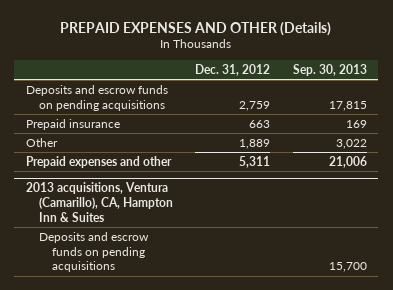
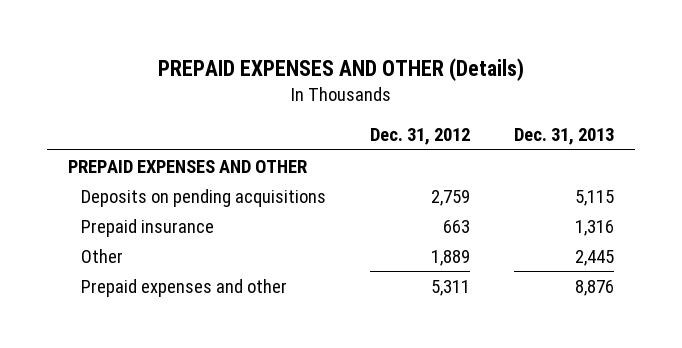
- | Dec. 31, 2012 | Sep. 30, 2013
+ | Dec. 31, 2012 | Dec. 31, 2013
- Deposits and escrow funds on pending acquisitions | 2,759 | 17,815
+ PREPAID EXPENSES AND OTHER
+ Deposits on pending acquisitions | 2,759 | 5,115
- 2013 acquisitions, Ventura (Camarillo), CA, Hampton Inn & Suites
- Deposits and escrow funds on pending acquisitions | | 15,700

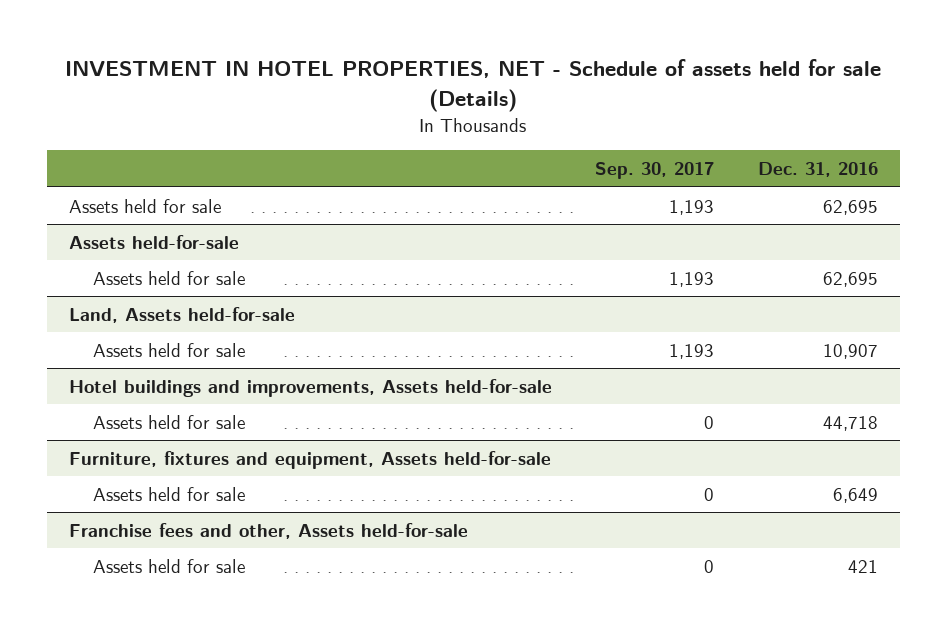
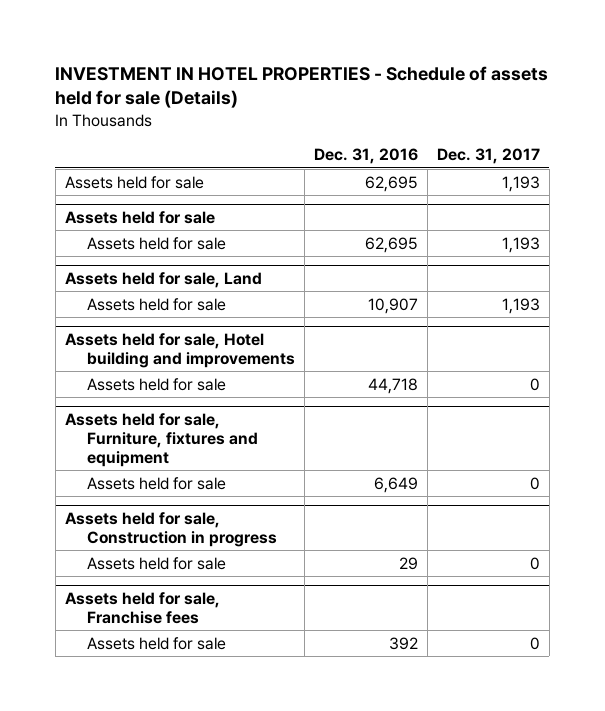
- INVESTMENT IN HOTEL PROPERTIES, NET - Schedule of assets held for sale (Details)
+ INVESTMENT IN HOTEL PROPERTIES - Schedule of assets held for sale (Details)
- | Sep. 30, 2017 | Dec. 31, 2016
+ | Dec. 31, 2016 | Dec. 31, 2017
- Assets held-for-sale
+ Assets held for sale
- Land, Assets held-for-sale
+ Assets held for sale, Land
- Hotel buildings and improvements, Assets held-for-sale
+ Assets held for sale, Hotel building and improvements
- Furniture, fixtures and equipment, Assets held-for-sale
+ Assets held for sale, Furniture, fixtures and equipment
- Franchise fees and other, Assets held-for-sale
- Assets held for sale | 0 | 421
+ Assets held for sale, Construction in progress
+ Assets held for sale | 29 | 0
+ Assets held for sale, Franchise fees
+ Assets held for sale | 392 | 0

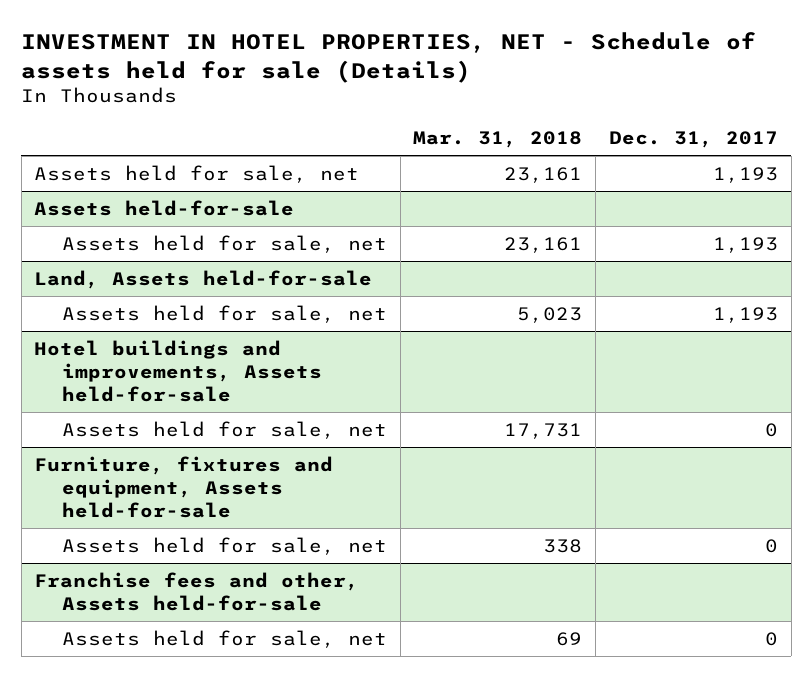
- INVESTMENT IN HOTEL PROPERTIES - Schedule of assets held for sale (Details)
+ INVESTMENT IN HOTEL PROPERTIES, NET - Schedule of assets held for sale (Details)
- | Dec. 31, 2016 | Dec. 31, 2017
+ | Mar. 31, 2018 | Dec. 31, 2017
- Assets held for sale | 62,695 | 1,193
- Assets held for sale
- Assets held for sale | 62,695 | 1,193
- Assets held for sale, Land
- Assets held for sale | 10,907 | 1,193
- Assets held for sale, Hotel building and improvements
- Assets held for sale | 44,718 | 0
- Assets held for sale, Furniture, fixtures and equipment
- Assets held for sale | 6,649 | 0
- Assets held for sale, Construction in progress
- Assets held for sale | 29 | 0
- Assets held for sale, Franchise fees
- Assets held for sale | 392 | 0
+ Assets held for sale, net | 23,161 | 1,193
+ Assets held-for-sale
+ Assets held for sale, net | 23,161 | 1,193
+ Land, Assets held-for-sale
+ Assets held for sale, net | 5,023 | 1,193
+ Hotel buildings and improvements, Assets held-for-sale
+ Assets held for sale, net | 17,731 | 0
+ Furniture, fixtures and equipment, Assets held-for-sale
+ Assets held for sale, net | 338 | 0
+ Franchise fees and other, Assets held-for-sale
+ Assets held for sale, net | 69 | 0

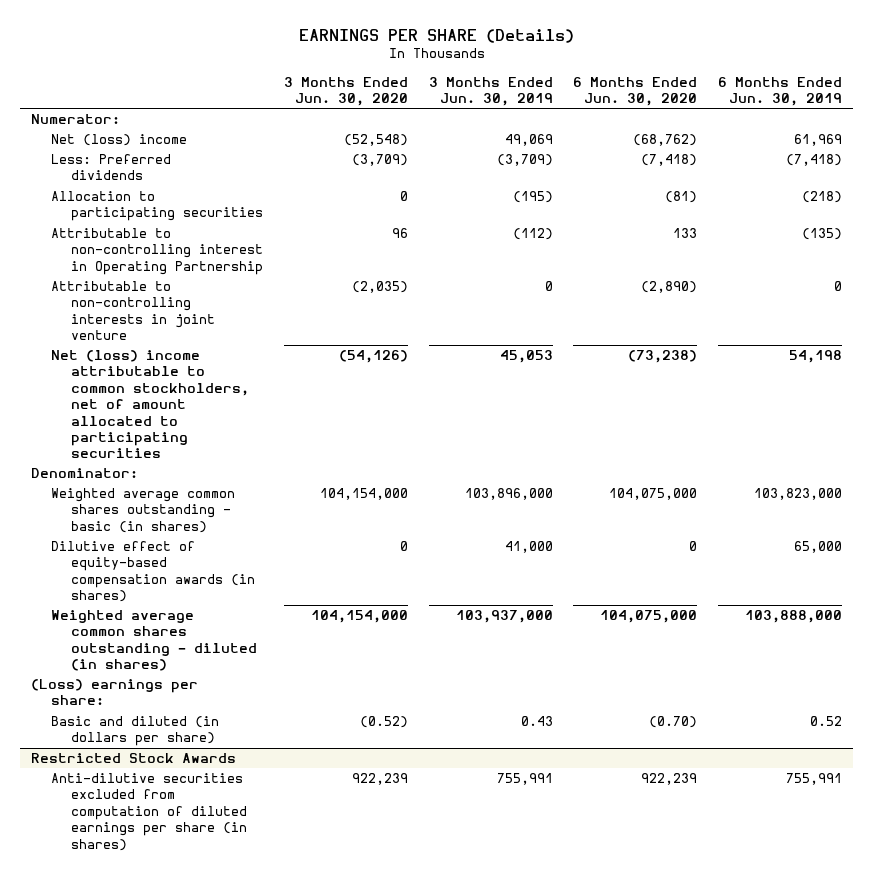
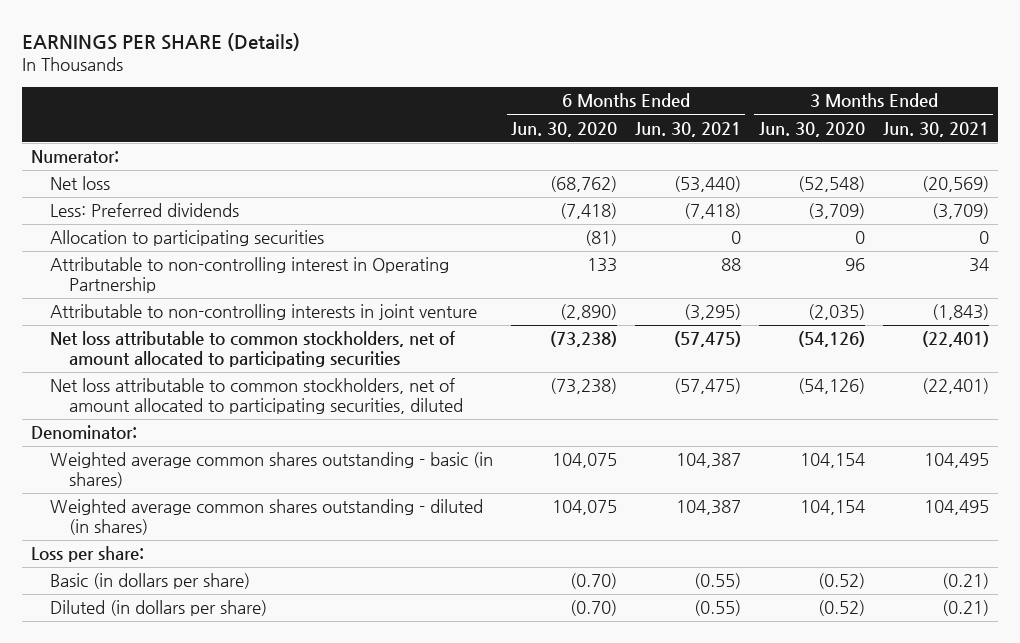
- | 3 Months Ended Jun. 30, 2020 | 3 Months Ended Jun. 30, 2019 | 6 Months Ended Jun. 30, 2020 | 6 Months Ended Jun. 30, 2019
+ | 6 Months Ended Jun. 30, 2020 | 6 Months Ended Jun. 30, 2021 | 3 Months Ended Jun. 30, 2020 | 3 Months Ended Jun. 30, 2021
- Net (loss) income | (52,548) | 49,069 | (68,762) | 61,969
+ Net loss | (68,762) | (53,440) | (52,548) | (20,569)
- Net (loss) income attributable to common stockholders, net of amount allocated to participating securities | (54,126) | 45,053 | (73,238) | 54,198
+ Net loss attributable to common stockholders, net of amount allocated to participating securities | (73,238) | (57,475) | (54,126) | (22,401)
+ Net loss attributable to common stockholders, net of amount allocated to participating securities, diluted | (73,238) | (57,475) | (54,126) | (22,401)
- Weighted average common shares outstanding - basic (in shares) | 104,154,000 | 103,896,000 | 104,075,000 | 103,823,000
- Dilutive effect of equity-based compensation awards (in shares) | 0 | 41,000 | 0 | 65,000
- Weighted average common shares outstanding - diluted (in shares) | 104,154,000 | 103,937,000 | 104,075,000 | 103,888,000
- (Loss) earnings per share:
- Basic and diluted (in dollars per share) | (0.52) | 0.43 | (0.70) | 0.52
- Restricted Stock Awards
- Anti-dilutive securities excluded from computation of diluted earnings per share (in shares) | 922,239 | 755,991 | 922,239 | 755,991
+ Weighted average common shares outstanding - basic (in shares) | 104,075 | 104,387 | 104,154 | 104,495
+ Weighted average common shares outstanding - diluted (in shares) | 104,075 | 104,387 | 104,154 | 104,495
+ Loss per share:
+ Basic (in dollars per share) | (0.70) | (0.55) | (0.52) | (0.21)
+ Diluted (in dollars per share) | (0.70) | (0.55) | (0.52) | (0.21)

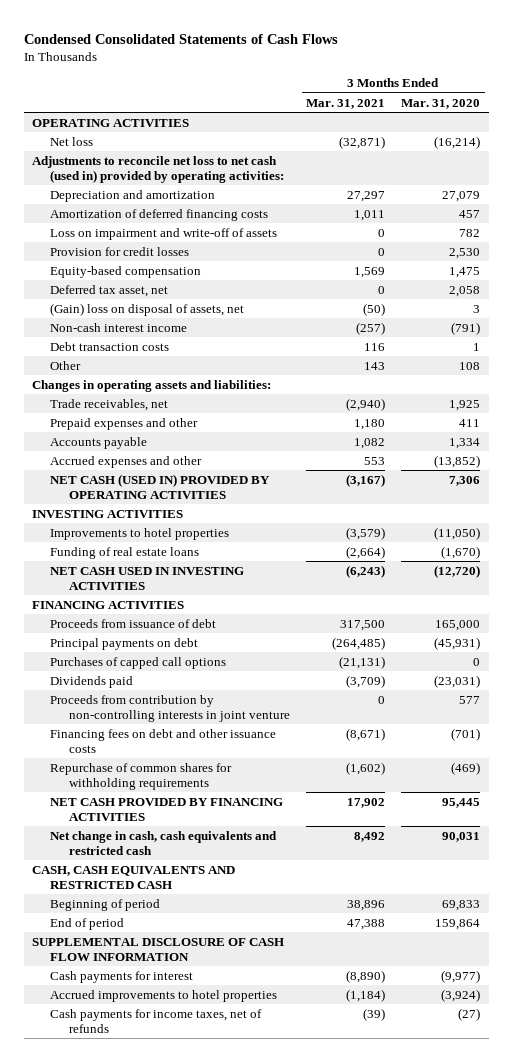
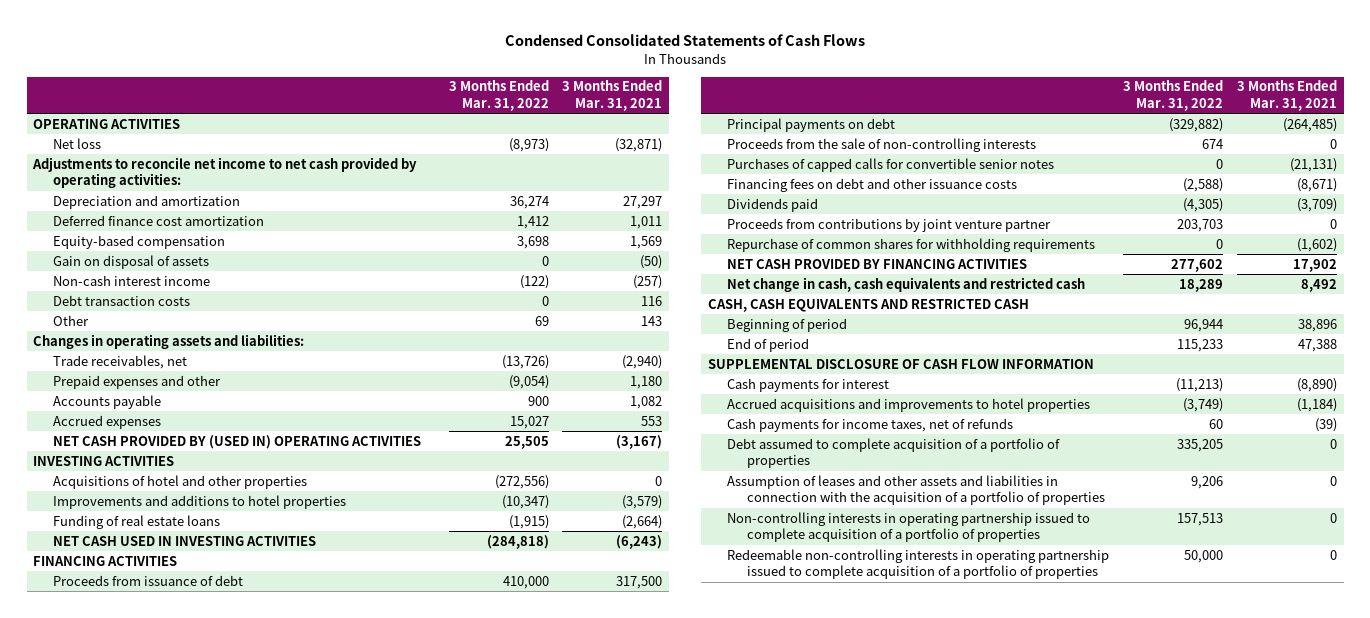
- | 3 Months Ended Mar. 31, 2021 | 3 Months Ended Mar. 31, 2020
+ | 3 Months Ended Mar. 31, 2022 | 3 Months Ended Mar. 31, 2021
- Adjustments to reconcile net loss to net cash (used in) provided by operating activities:
+ Adjustments to reconcile net income to net cash provided by operating activities:
- Amortization of deferred financing costs | 1,011 | 457
- Loss on impairment and write-off of assets | 0 | 782
- Provision for credit losses | 0 | 2,530
+ Deferred finance cost amortization | 1,412 | 1,011
- Deferred tax asset, net | 0 | 2,058
- (Gain) loss on disposal of assets, net | (50) | 3
+ Gain on disposal of assets | 0 | (50)
- Accrued expenses and other | 553 | (13,852)
- NET CASH (USED IN) PROVIDED BY OPERATING ACTIVITIES | (3,167) | 7,306
+ Accrued expenses | 15,027 | 553
+ NET CASH PROVIDED BY (USED IN) OPERATING ACTIVITIES | 25,505 | (3,167)
- Improvements to hotel properties | (3,579) | (11,050)
+ Acquisitions of hotel and other properties | (272,556) | 0
+ Improvements and additions to hotel properties | (10,347) | (3,579)
- Purchases of capped call options | (21,131) | 0
- Proceeds from contribution by non-controlling interests in joint venture | 0 | 577
+ Proceeds from the sale of non-controlling interests | 674 | 0
+ Purchases of capped calls for convertible senior notes | 0 | (21,131)
moved down: Dividends paid | (4,305) | (3,709)
+ Proceeds from contributions by joint venture partner | 203,703 | 0
- Accrued improvements to hotel properties | (1,184) | (3,924)
+ Accrued acquisitions and improvements to hotel properties | (3,749) | (1,184)
+ Debt assumed to complete acquisition of a portfolio of properties | 335,205 | 0
+ Assumption of leases and other assets and liabilities in connection with the acquisition of a portfolio of properties | 9,206 | 0
+ Non-controlling interests in operating partnership issued to complete acquisition of a portfolio of properties | 157,513 | 0
+ Redeemable non-controlling interests in operating partnership issued to complete acquisition of a portfolio of properties | 50,000 | 0

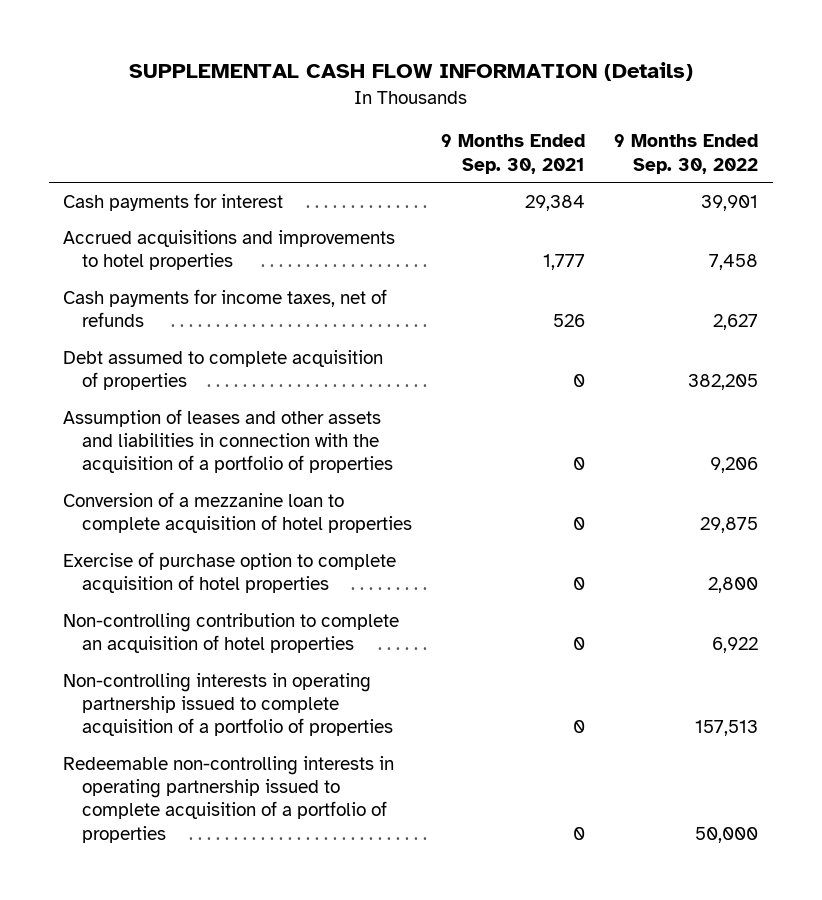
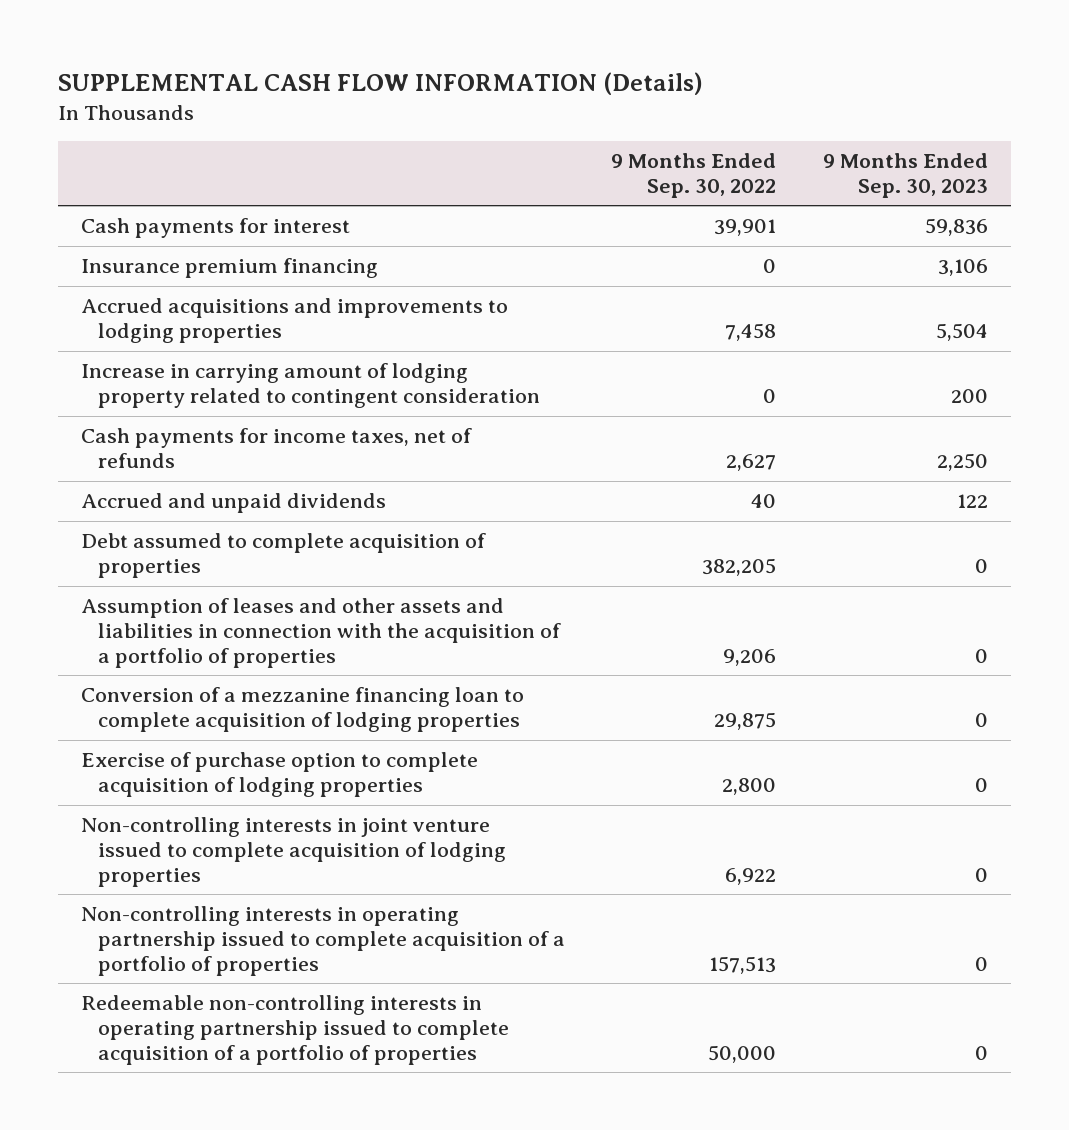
- | 9 Months Ended Sep. 30, 2021 | 9 Months Ended Sep. 30, 2022
+ | 9 Months Ended Sep. 30, 2022 | 9 Months Ended Sep. 30, 2023
- Accrued acquisitions and improvements to hotel properties | 1,777 | 7,458
+ Insurance premium financing | 0 | 3,106
+ Accrued acquisitions and improvements to lodging properties | 7,458 | 5,504
+ Increase in carrying amount of lodging property related to contingent consideration | 0 | 200
+ Accrued and unpaid dividends | 40 | 122
- Conversion of a mezzanine loan to complete acquisition of hotel properties | 0 | 29,875
- Exercise of purchase option to complete acquisition of hotel properties | 0 | 2,800
- Non-controlling contribution to complete an acquisition of hotel properties | 0 | 6,922
+ Conversion of a mezzanine financing loan to complete acquisition of lodging properties | 29,875 | 0
+ Exercise of purchase option to complete acquisition of lodging properties | 2,800 | 0
+ Non-controlling interests in joint venture issued to complete acquisition of lodging properties | 6,922 | 0

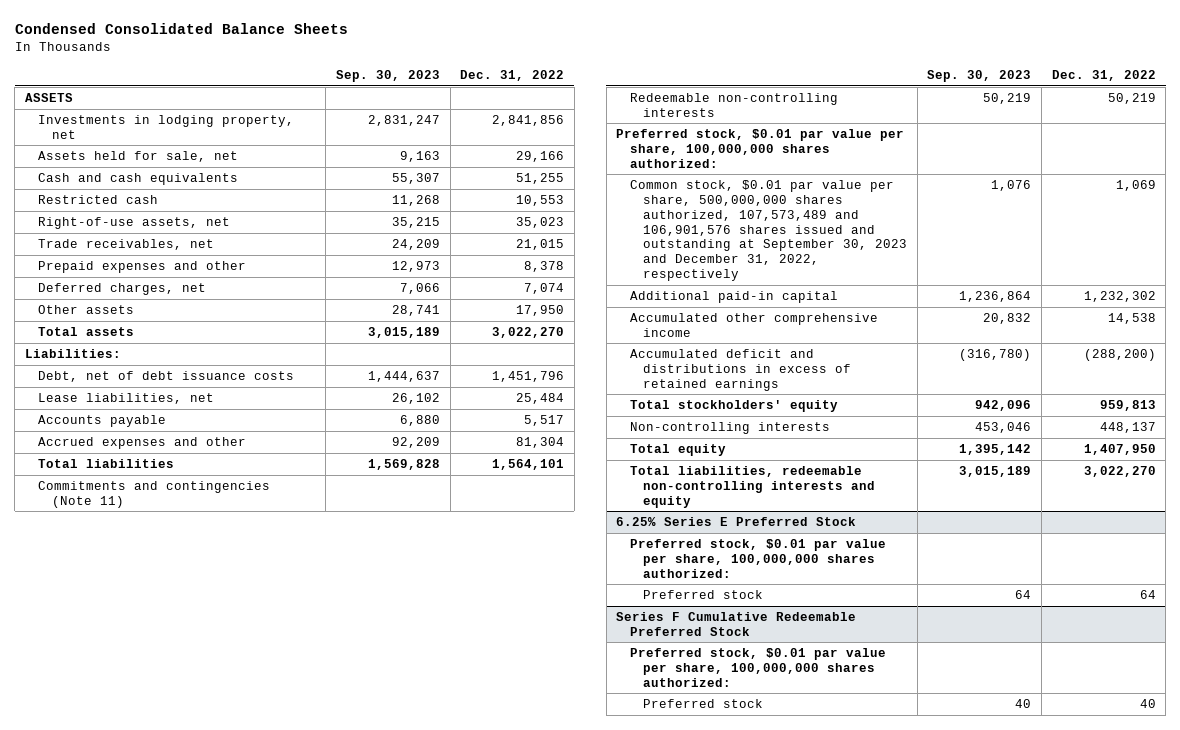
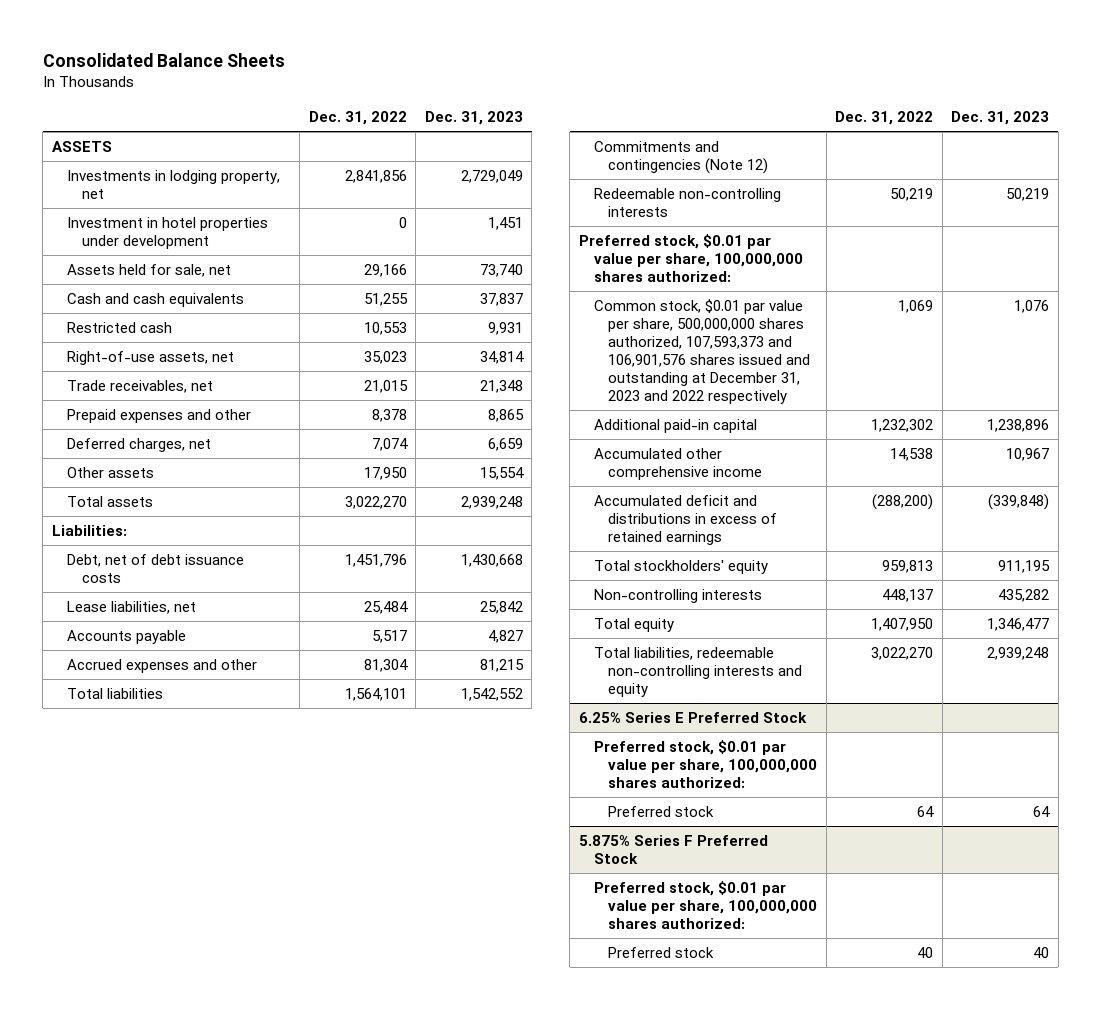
- Condensed Consolidated Balance Sheets
+ Consolidated Balance Sheets
- | Sep. 30, 2023 | Dec. 31, 2022
+ | Dec. 31, 2022 | Dec. 31, 2023
+ Investment in hotel properties under development | 0 | 1,451
- Commitments and contingencies (Note 11)
+ Commitments and contingencies (Note 12)
- Common stock, $0.01 par value per share, 500,000,000 shares authorized, 107,573,489 and 106,901,576 shares issued and outstanding at September 30, 2023 and December 31, 2022, respectively | 1,076 | 1,069
+ Common stock, $0.01 par value per share, 500,000,000 shares authorized, 107,593,373 and 106,901,576 shares issued and outstanding at December 31, 2023 and 2022 respectively | 1,069 | 1,076
- Series F Cumulative Redeemable Preferred Stock
+ 5.875% Series F Preferred Stock

